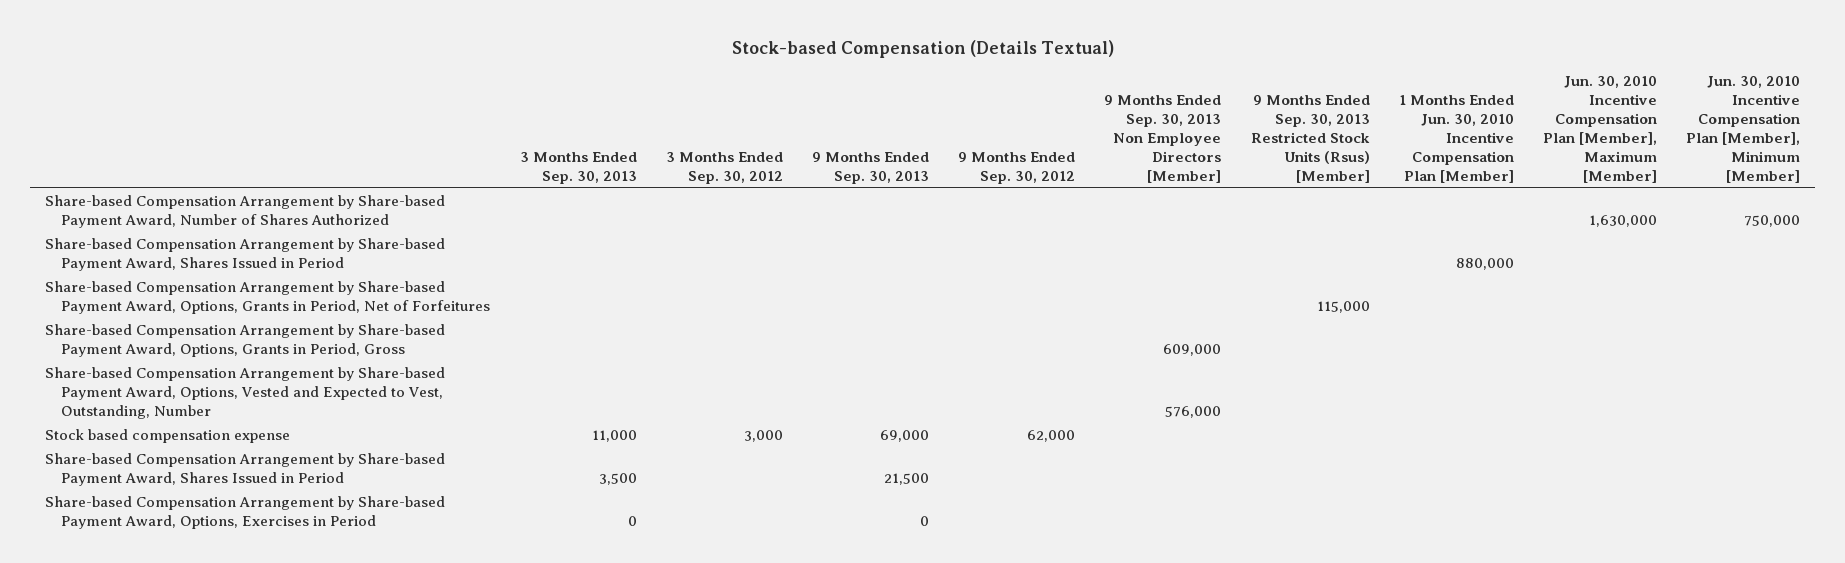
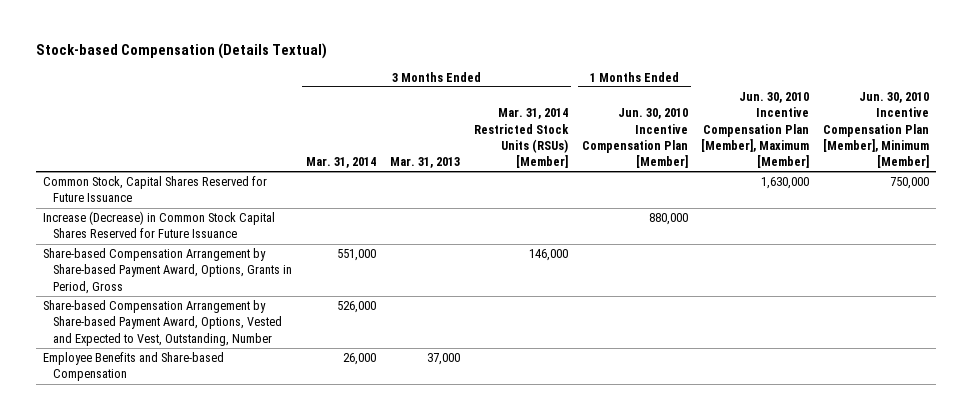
- | 3 Months Ended Sep. 30, 2013 | 3 Months Ended Sep. 30, 2012 | 9 Months Ended Sep. 30, 2013 | 9 Months Ended Sep. 30, 2012 | 9 Months Ended Sep. 30, 2013 Non Employee Directors [Member] | 9 Months Ended Sep. 30, 2013 Restricted Stock Units (Rsus) [Member] | 1 Months Ended Jun. 30, 2010 Incentive Compensation Plan [Member] | Jun. 30, 2010 Incentive Compensation Plan [Member], Maximum [Member] | Jun. 30, 2010 Incentive Compensation Plan [Member], Minimum [Member]
+ | 3 Months Ended Mar. 31, 2014 | 3 Months Ended Mar. 31, 2013 | 3 Months Ended Mar. 31, 2014 Restricted Stock Units (RSUs) [Member] | 1 Months Ended Jun. 30, 2010 Incentive Compensation Plan [Member] | Jun. 30, 2010 Incentive Compensation Plan [Member], Maximum [Member] | Jun. 30, 2010 Incentive Compensation Plan [Member], Minimum [Member]
- Share-based Compensation Arrangement by Share-based Payment Award, Number of Shares Authorized | | | | | | | | 1,630,000 | 750,000
- Share-based Compensation Arrangement by Share-based Payment Award, Shares Issued in Period | | | | | | | 880,000 | |
- Share-based Compensation Arrangement by Share-based Payment Award, Options, Grants in Period, Net of Forfeitures | | | | | | 115,000 | | |
+ Common Stock, Capital Shares Reserved for Future Issuance | | | | | 1,630,000 | 750,000
+ Increase (Decrease) in Common Stock Capital Shares Reserved for Future Issuance | | | | 880,000 | |
- Stock based compensation expense | 11,000 | 3,000 | 69,000 | 62,000 | | | | |
- Share-based Compensation Arrangement by Share-based Payment Award, Shares Issued in Period | 3,500 | | 21,500 | | | | | |
- Share-based Compensation Arrangement by Share-based Payment Award, Options, Exercises in Period | 0 | | 0 | | | | | |
+ Employee Benefits and Share-based Compensation | 26,000 | 37,000 | | | |

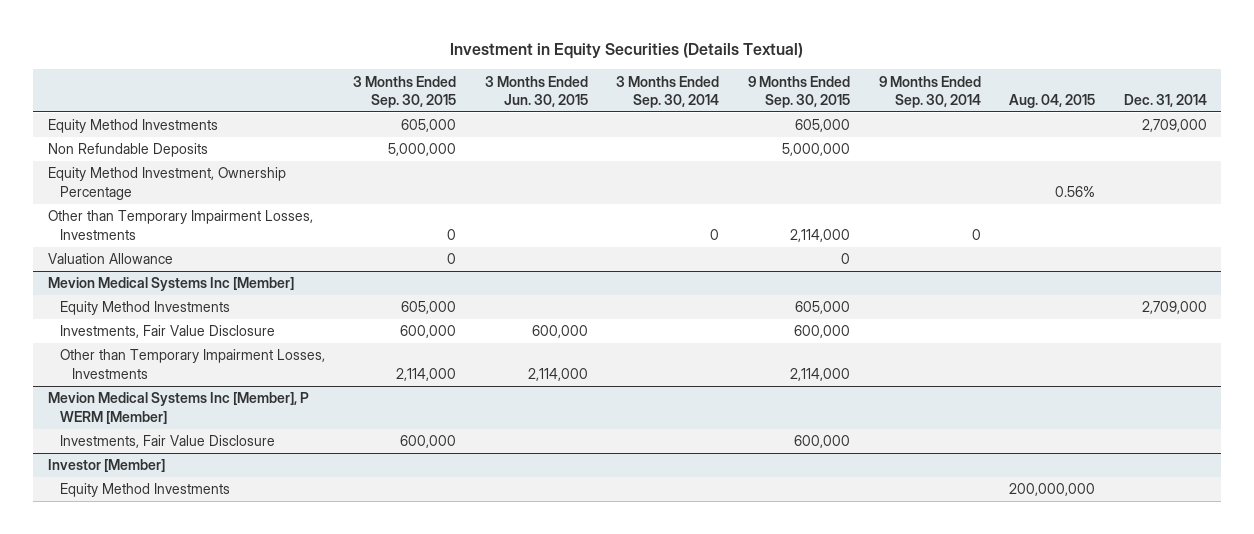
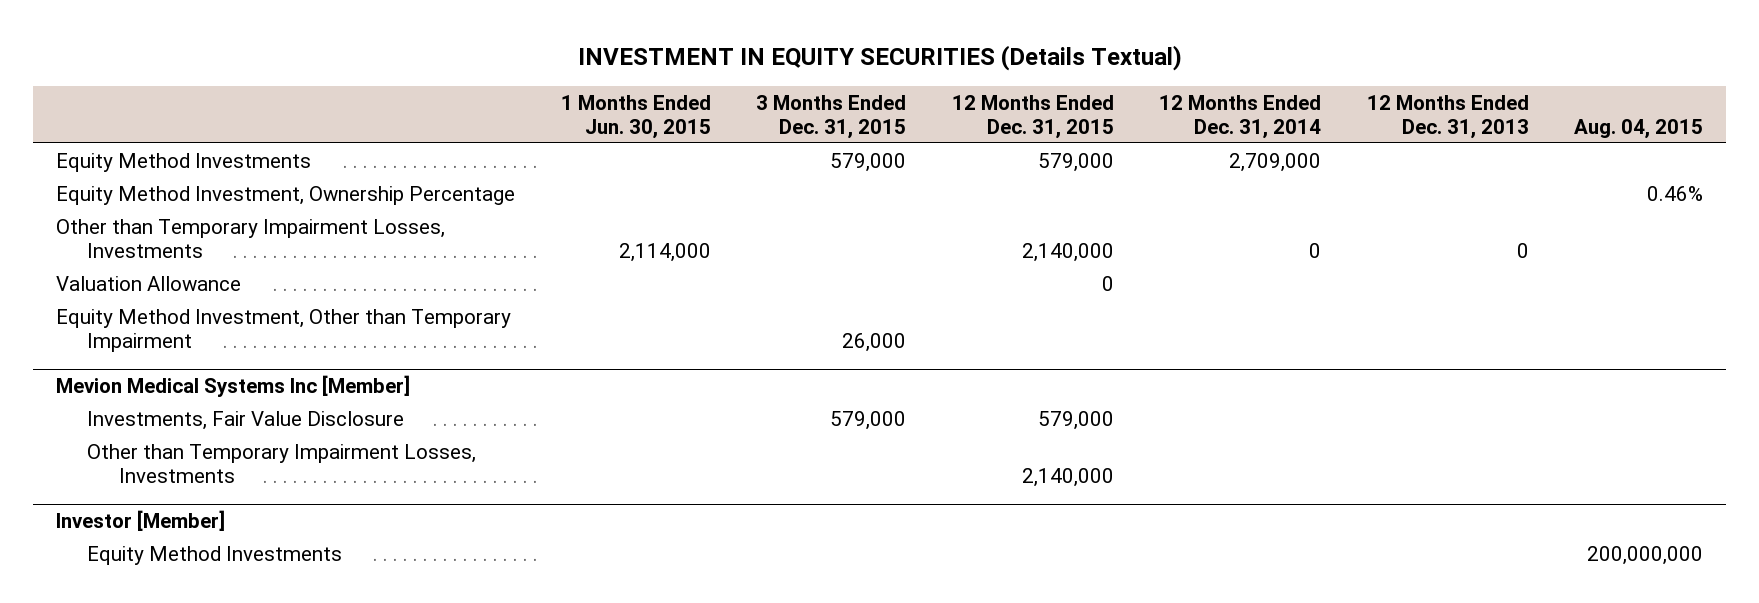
- Investment in Equity Securities (Details Textual)
+ INVESTMENT IN EQUITY SECURITIES (Details Textual)
- | 3 Months Ended Sep. 30, 2015 | 3 Months Ended Jun. 30, 2015 | 3 Months Ended Sep. 30, 2014 | 9 Months Ended Sep. 30, 2015 | 9 Months Ended Sep. 30, 2014 | Aug. 04, 2015 | Dec. 31, 2014
+ | 1 Months Ended Jun. 30, 2015 | 3 Months Ended Dec. 31, 2015 | 12 Months Ended Dec. 31, 2015 | 12 Months Ended Dec. 31, 2014 | 12 Months Ended Dec. 31, 2013 | Aug. 04, 2015
- Non Refundable Deposits | 5,000,000 | | | 5,000,000 | | |
- Equity Method Investment, Ownership Percentage | | | | | | 0.56% |
+ Equity Method Investment, Ownership Percentage | | | | | | 0.46%
+ Equity Method Investment, Other than Temporary Impairment | | 26,000 | | | |
@ Mevion Medical Systems Inc [Member]
- Equity Method Investments | 605,000 | | | 605,000 | | | 2,709,000
- Mevion Medical Systems Inc [Member], P WERM [Member]
- Investments, Fair Value Disclosure | 600,000 | | | 600,000 | | |

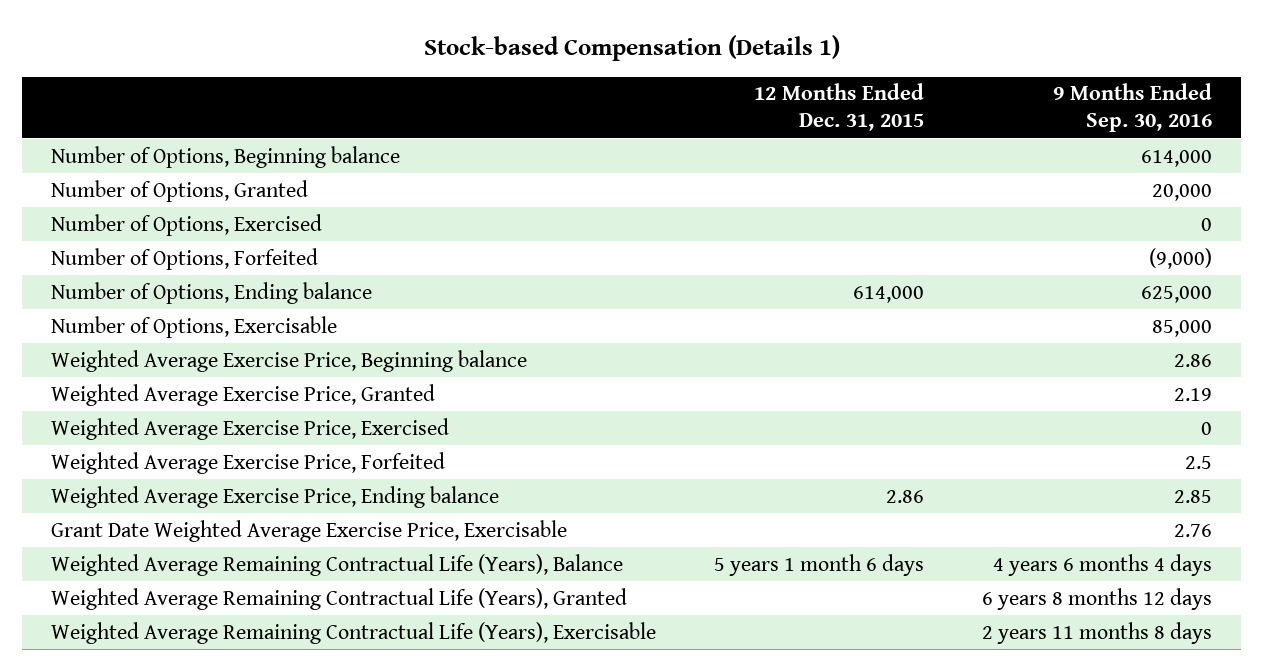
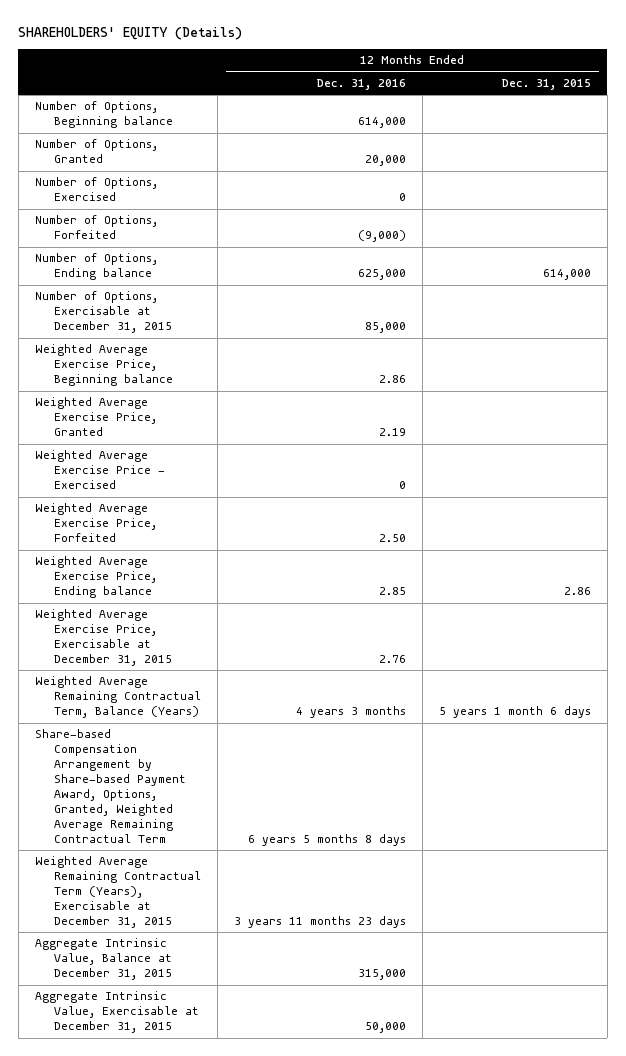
- Stock-based Compensation (Details 1)
+ SHAREHOLDERS' EQUITY (Details)
- | 12 Months Ended Dec. 31, 2015 | 9 Months Ended Sep. 30, 2016
+ | 12 Months Ended Dec. 31, 2016 | 12 Months Ended Dec. 31, 2015
- Number of Options, Exercisable | | 85,000
+ Number of Options, Exercisable at December 31, 2015 | 85,000 |
- Weighted Average Exercise Price, Exercised | | 0
+ Weighted Average Exercise Price - Exercised | 0 |
- Grant Date Weighted Average Exercise Price, Exercisable | | 2.76
- Weighted Average Remaining Contractual Life (Years), Balance | 5 years 1 month 6 days | 4 years 6 months 4 days
- Weighted Average Remaining Contractual Life (Years), Granted | | 6 years 8 months 12 days
- Weighted Average Remaining Contractual Life (Years), Exercisable | | 2 years 11 months 8 days
+ Weighted Average Exercise Price, Exercisable at December 31, 2015 | 2.76 |
+ Weighted Average Remaining Contractual Term, Balance (Years) | 4 years 3 months | 5 years 1 month 6 days
+ Share-based Compensation Arrangement by Share-based Payment Award, Options, Granted, Weighted Average Remaining Contractual Term | 6 years 5 months 8 days |
+ Weighted Average Remaining Contractual Term (Years), Exercisable at December 31, 2015 | 3 years 11 months 23 days |
+ Aggregate Intrinsic Value, Balance at December 31, 2015 | 315,000 |
+ Aggregate Intrinsic Value, Exercisable at December 31, 2015 | 50,000 |

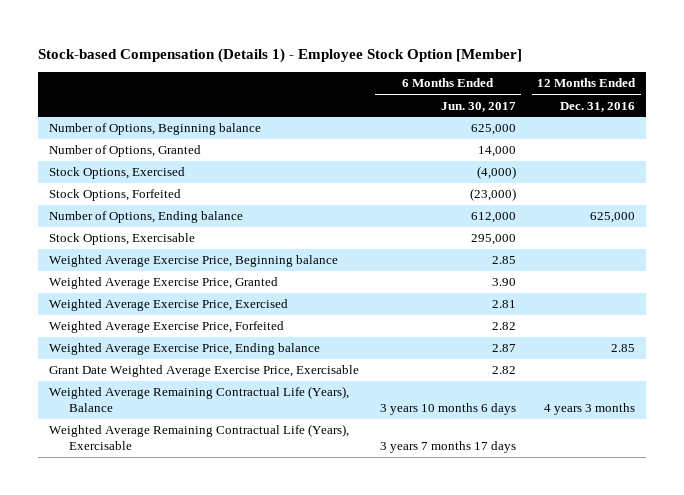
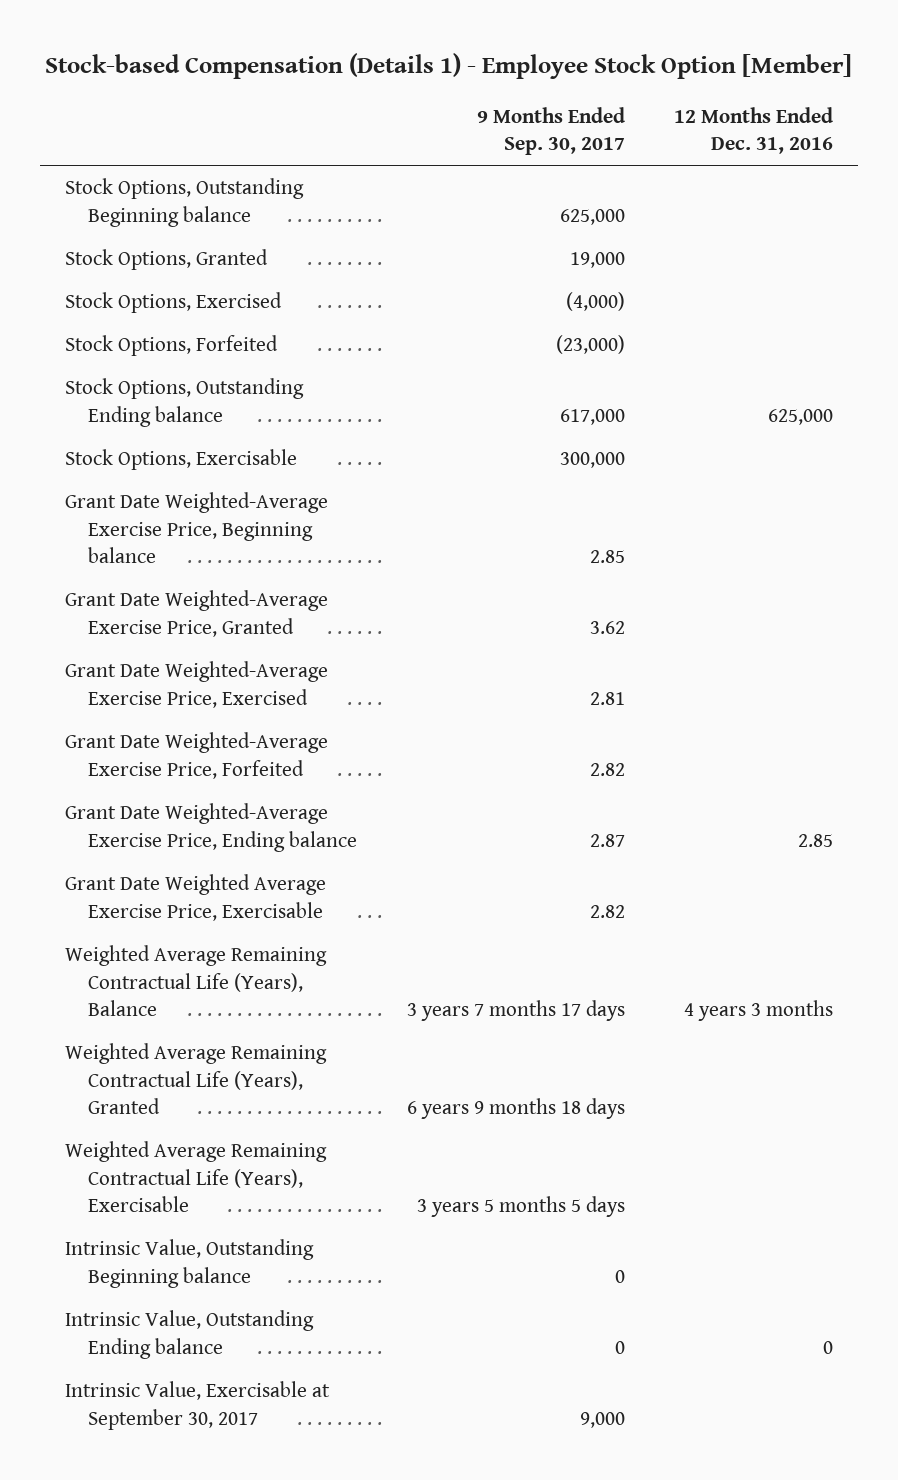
- | 6 Months Ended Jun. 30, 2017 | 12 Months Ended Dec. 31, 2016
+ | 9 Months Ended Sep. 30, 2017 | 12 Months Ended Dec. 31, 2016
- Number of Options, Beginning balance | 625,000 |
- Number of Options, Granted | 14,000 |
+ Stock Options, Outstanding Beginning balance | 625,000 |
+ Stock Options, Granted | 19,000 |
- Number of Options, Ending balance | 612,000 | 625,000
+ Stock Options, Outstanding Ending balance | 617,000 | 625,000
- Weighted Average Exercise Price, Beginning balance | 2.85 |
- Weighted Average Exercise Price, Granted | 3.90 |
- Weighted Average Exercise Price, Exercised | 2.81 |
- Weighted Average Exercise Price, Forfeited | 2.82 |
- Weighted Average Exercise Price, Ending balance | 2.87 | 2.85
+ Grant Date Weighted-Average Exercise Price, Beginning balance | 2.85 |
+ Grant Date Weighted-Average Exercise Price, Granted | 3.62 |
+ Grant Date Weighted-Average Exercise Price, Exercised | 2.81 |
+ Grant Date Weighted-Average Exercise Price, Forfeited | 2.82 |
+ Grant Date Weighted-Average Exercise Price, Ending balance | 2.87 | 2.85
+ Weighted Average Remaining Contractual Life (Years), Granted | 6 years 9 months 18 days |
+ Intrinsic Value, Outstanding Beginning balance | 0 |
+ Intrinsic Value, Outstanding Ending balance | 0 | 0
+ Intrinsic Value, Exercisable at September 30, 2017 | 9,000 |

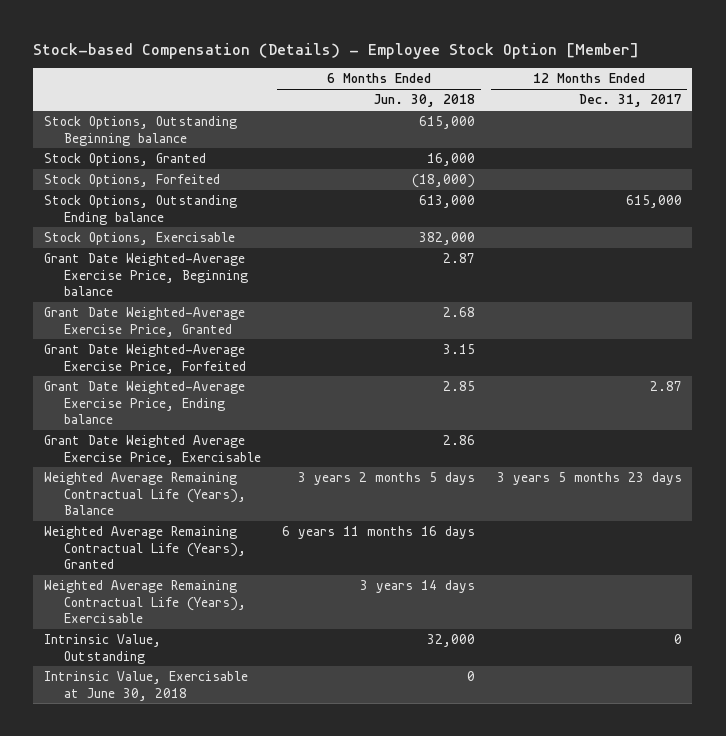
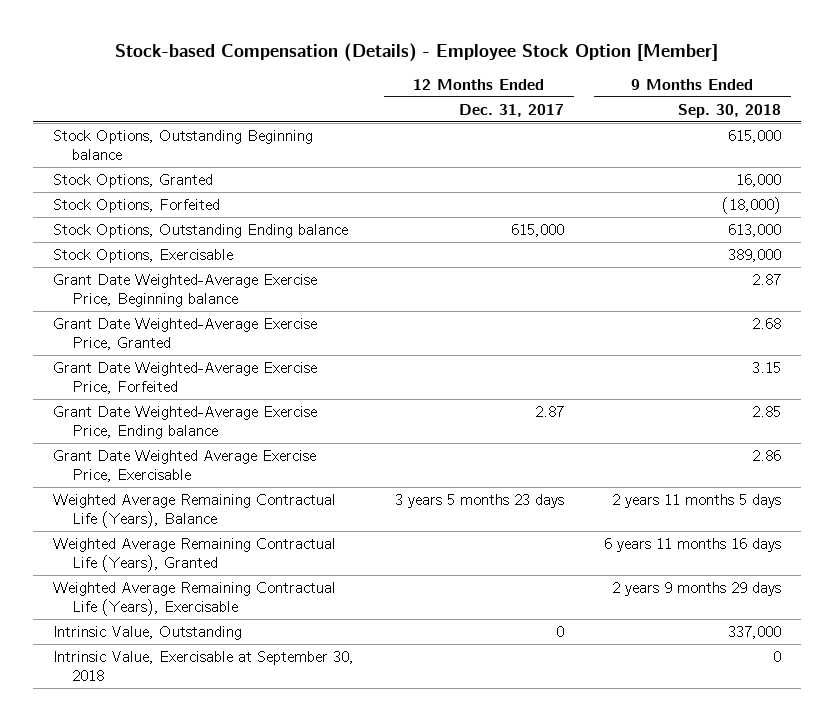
- | 6 Months Ended Jun. 30, 2018 | 12 Months Ended Dec. 31, 2017
+ | 12 Months Ended Dec. 31, 2017 | 9 Months Ended Sep. 30, 2018
- Intrinsic Value, Exercisable at June 30, 2018 | 0 |
+ Intrinsic Value, Exercisable at September 30, 2018 | | 0

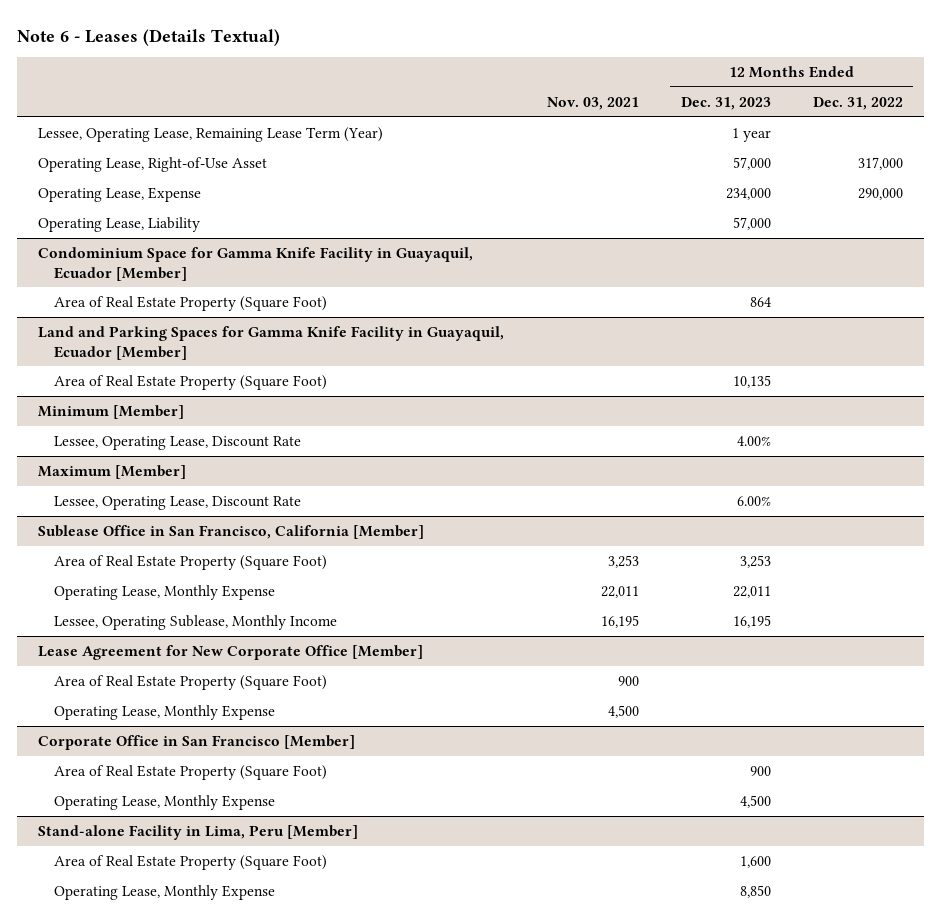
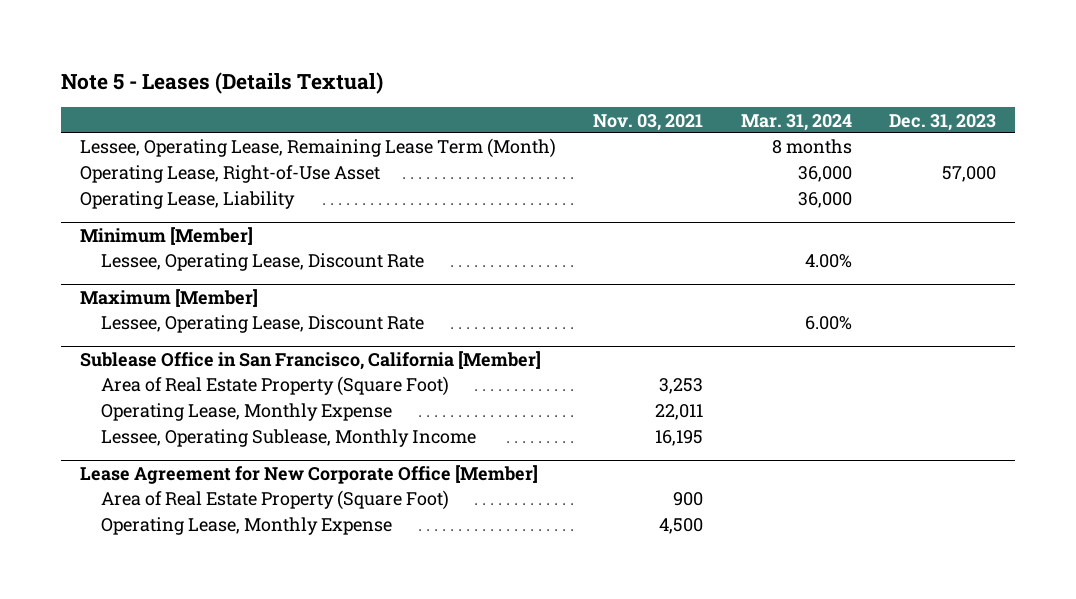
- Note 6 - Leases (Details Textual)
+ Note 5 - Leases (Details Textual)
- | Nov. 03, 2021 | 12 Months Ended Dec. 31, 2023 | 12 Months Ended Dec. 31, 2022
+ | Nov. 03, 2021 | Mar. 31, 2024 | Dec. 31, 2023
- Lessee, Operating Lease, Remaining Lease Term (Year) | | 1 year |
+ Lessee, Operating Lease, Remaining Lease Term (Month) | | 8 months |
- Operating Lease, Expense | | 234,000 | 290,000
- Condominium Space for Gamma Knife Facility in Guayaquil, Ecuador [Member]
- Area of Real Estate Property (Square Foot) | | 864 |
- Land and Parking Spaces for Gamma Knife Facility in Guayaquil, Ecuador [Member]
- Area of Real Estate Property (Square Foot) | | 10,135 |
- Corporate Office in San Francisco [Member]
- Area of Real Estate Property (Square Foot) | | 900 |
- Operating Lease, Monthly Expense | | 4,500 |
- Stand-alone Facility in Lima, Peru [Member]
- Area of Real Estate Property (Square Foot) | | 1,600 |
- Operating Lease, Monthly Expense | | 8,850 |

